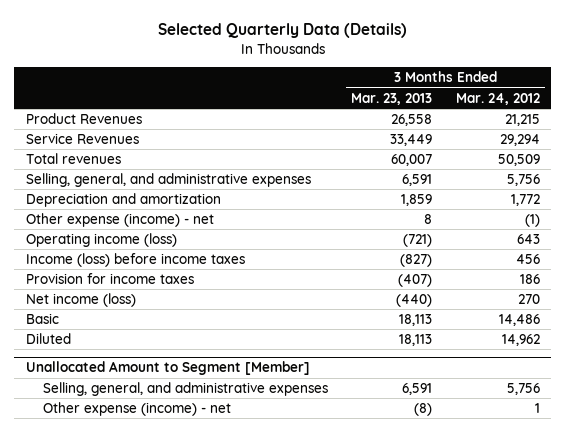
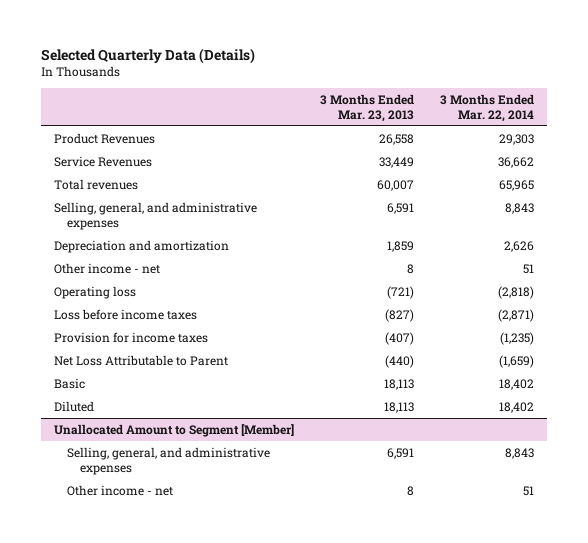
- | 3 Months Ended Mar. 23, 2013 | 3 Months Ended Mar. 24, 2012
+ | 3 Months Ended Mar. 23, 2013 | 3 Months Ended Mar. 22, 2014
- Other expense (income) - net | 8 | (1)
- Operating income (loss) | (721) | 643
- Income (loss) before income taxes | (827) | 456
+ Other income - net | 8 | 51
+ Operating loss | (721) | (2,818)
+ Loss before income taxes | (827) | (2,871)
- Net income (loss) | (440) | 270
+ Net Loss Attributable to Parent | (440) | (1,659)
@ Unallocated Amount to Segment [Member]
- Other expense (income) - net | (8) | 1
+ Other income - net | 8 | 51

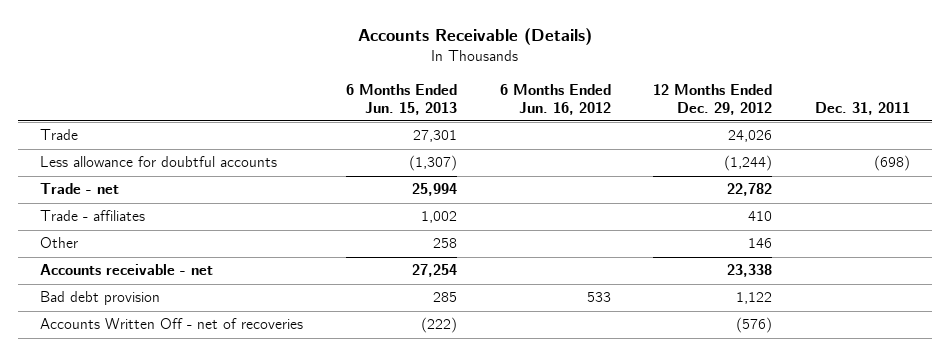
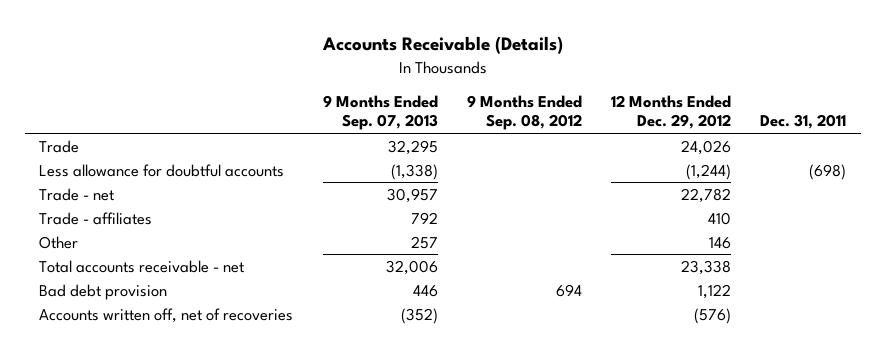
- | 6 Months Ended Jun. 15, 2013 | 6 Months Ended Jun. 16, 2012 | 12 Months Ended Dec. 29, 2012 | Dec. 31, 2011
+ | 9 Months Ended Sep. 07, 2013 | 9 Months Ended Sep. 08, 2012 | 12 Months Ended Dec. 29, 2012 | Dec. 31, 2011
- Accounts receivable - net | 27,254 | | 23,338 |
+ Total accounts receivable - net | 32,006 | | 23,338 |
- Accounts Written Off - net of recoveries | (222) | | (576) |
+ Accounts written off, net of recoveries | (352) | | (576) |

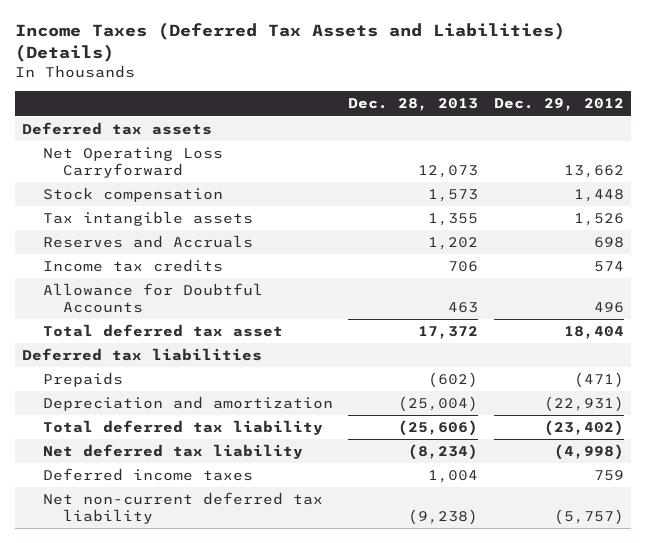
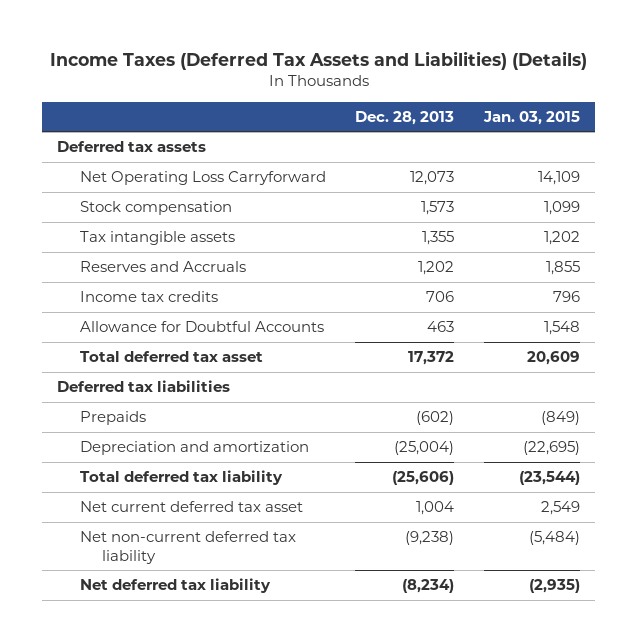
- | Dec. 28, 2013 | Dec. 29, 2012
+ | Dec. 28, 2013 | Jan. 03, 2015
- Deferred income taxes | 1,004 | 759
+ Net current deferred tax asset | 1,004 | 2,549
moved down: Net deferred tax liability | (8,234) | (2,935)

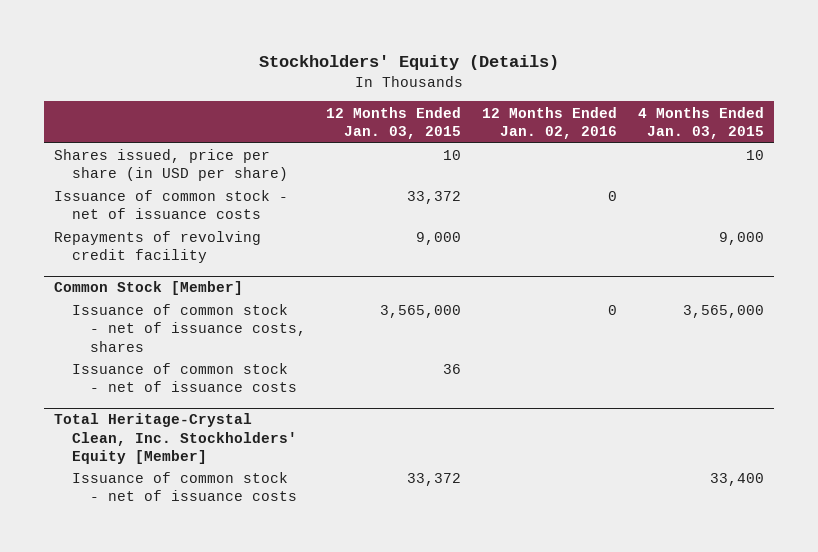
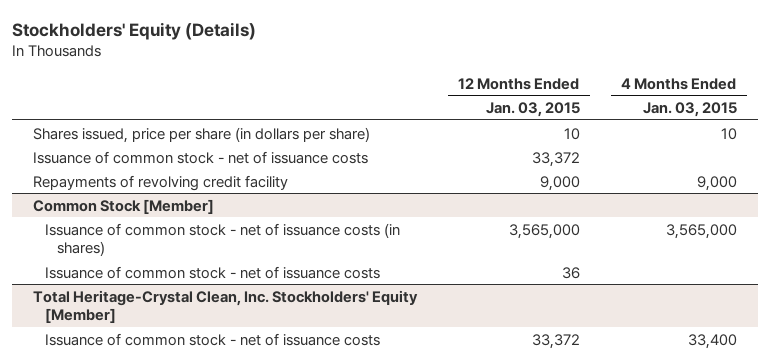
- | 12 Months Ended Jan. 03, 2015 | 12 Months Ended Jan. 02, 2016 | 4 Months Ended Jan. 03, 2015
+ | 12 Months Ended Jan. 03, 2015 | 4 Months Ended Jan. 03, 2015
- Shares issued, price per share (in USD per share) | 10 | | 10
+ Shares issued, price per share (in dollars per share) | 10 | 10
@ Common Stock [Member]
- Issuance of common stock - net of issuance costs, shares | 3,565,000 | 0 | 3,565,000
+ Issuance of common stock - net of issuance costs (in shares) | 3,565,000 | 3,565,000

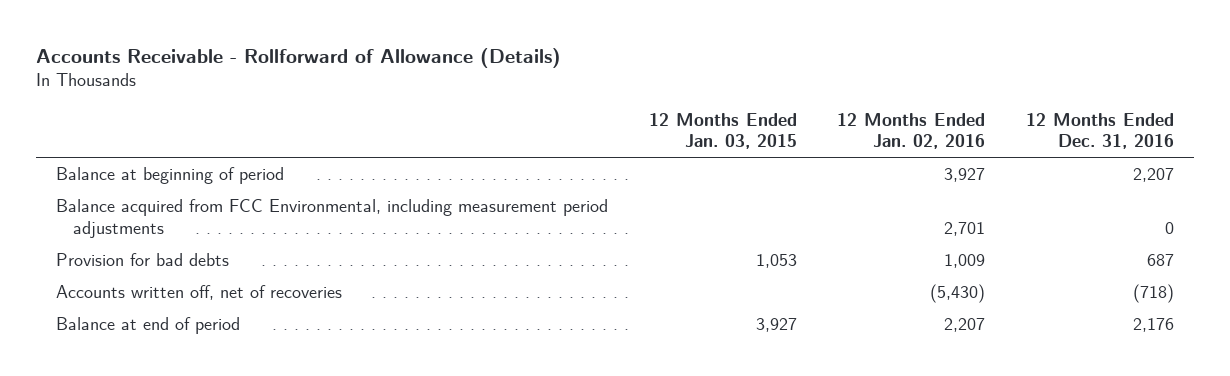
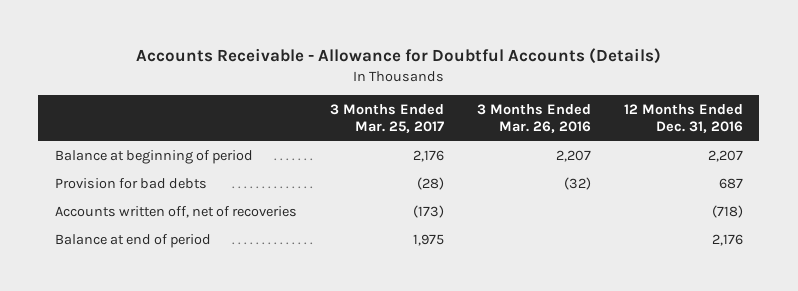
- Accounts Receivable - Rollforward of Allowance (Details)
+ Accounts Receivable - Allowance for Doubtful Accounts (Details)
- | 12 Months Ended Jan. 03, 2015 | 12 Months Ended Jan. 02, 2016 | 12 Months Ended Dec. 31, 2016
+ | 3 Months Ended Mar. 25, 2017 | 3 Months Ended Mar. 26, 2016 | 12 Months Ended Dec. 31, 2016
- Balance acquired from FCC Environmental, including measurement period adjustments | | 2,701 | 0

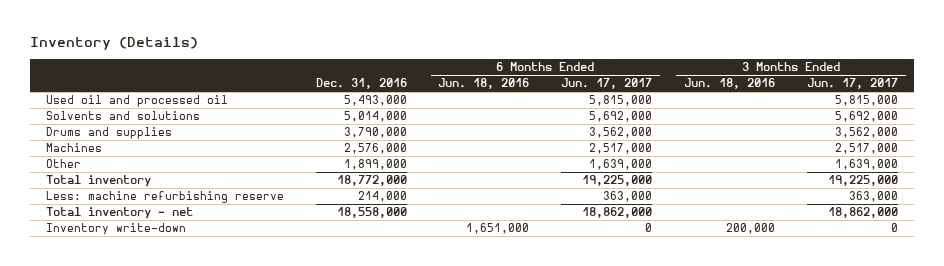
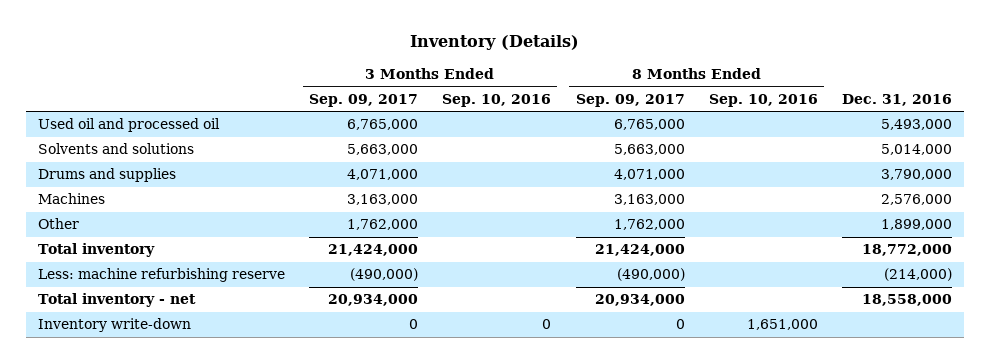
- | Dec. 31, 2016 | 6 Months Ended Jun. 18, 2016 | 6 Months Ended Jun. 17, 2017 | 3 Months Ended Jun. 18, 2016 | 3 Months Ended Jun. 17, 2017
+ | 3 Months Ended Sep. 09, 2017 | 3 Months Ended Sep. 10, 2016 | 8 Months Ended Sep. 09, 2017 | 8 Months Ended Sep. 10, 2016 | Dec. 31, 2016
- Less: machine refurbishing reserve | 214,000 | | 363,000 | | 363,000
+ Less: machine refurbishing reserve | (490,000) | | (490,000) | | (214,000)

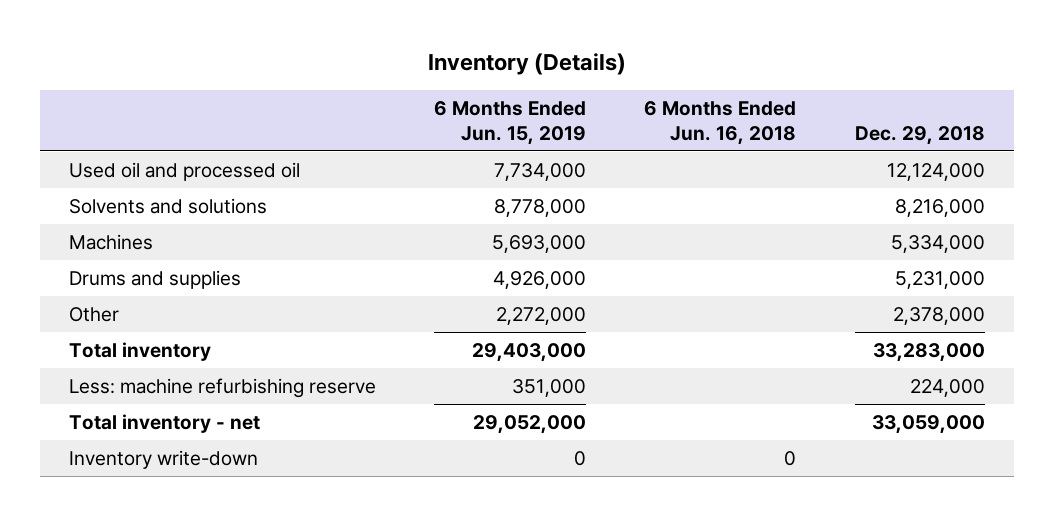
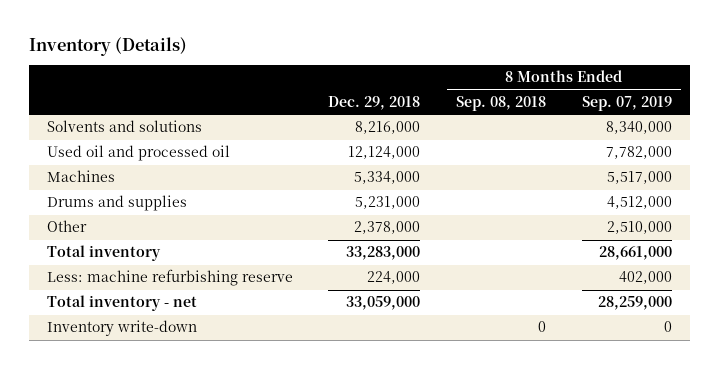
- | 6 Months Ended Jun. 15, 2019 | 6 Months Ended Jun. 16, 2018 | Dec. 29, 2018
+ | Dec. 29, 2018 | 8 Months Ended Sep. 08, 2018 | 8 Months Ended Sep. 07, 2019
moved down: Used oil and processed oil | 12,124,000 | | 7,782,000

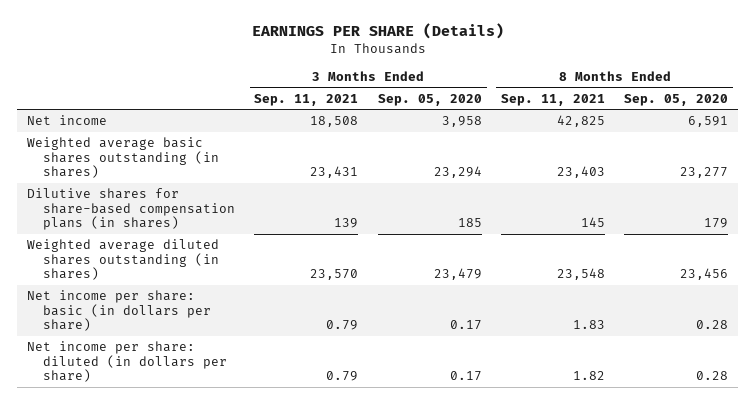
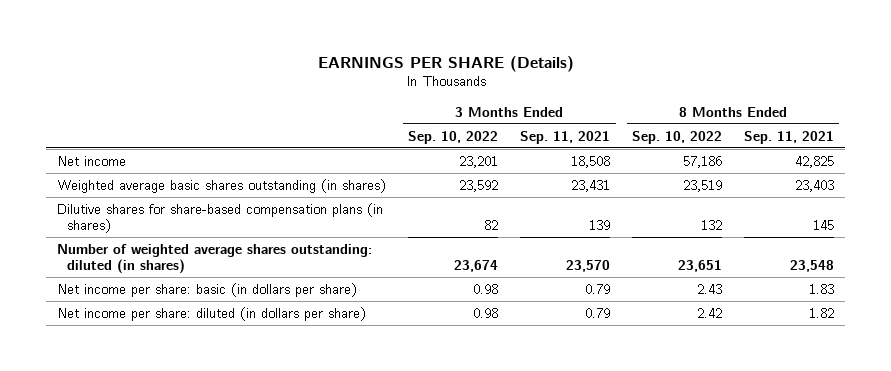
- | 3 Months Ended Sep. 11, 2021 | 3 Months Ended Sep. 05, 2020 | 8 Months Ended Sep. 11, 2021 | 8 Months Ended Sep. 05, 2020
+ | 3 Months Ended Sep. 10, 2022 | 3 Months Ended Sep. 11, 2021 | 8 Months Ended Sep. 10, 2022 | 8 Months Ended Sep. 11, 2021
- Weighted average diluted shares outstanding (in shares) | 23,570 | 23,479 | 23,548 | 23,456
+ Number of weighted average shares outstanding: diluted (in shares) | 23,674 | 23,570 | 23,651 | 23,548

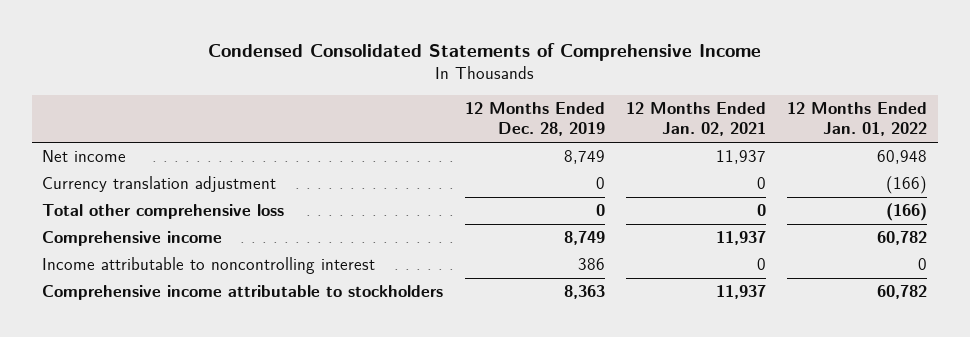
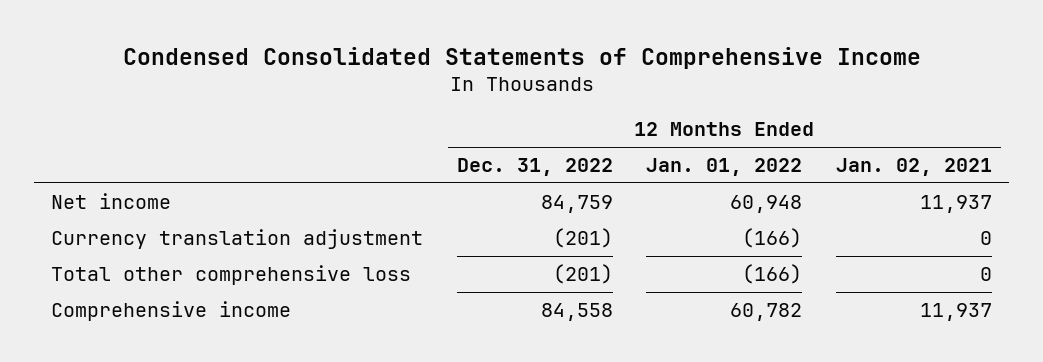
- | 12 Months Ended Dec. 28, 2019 | 12 Months Ended Jan. 02, 2021 | 12 Months Ended Jan. 01, 2022
+ | 12 Months Ended Dec. 31, 2022 | 12 Months Ended Jan. 01, 2022 | 12 Months Ended Jan. 02, 2021
- Income attributable to noncontrolling interest | 386 | 0 | 0
- Comprehensive income attributable to stockholders | 8,363 | 11,937 | 60,782

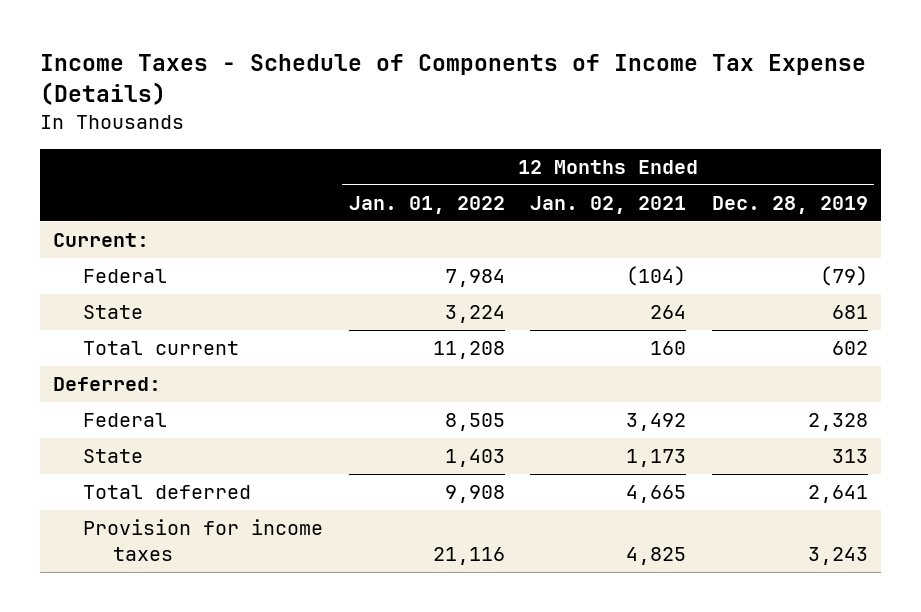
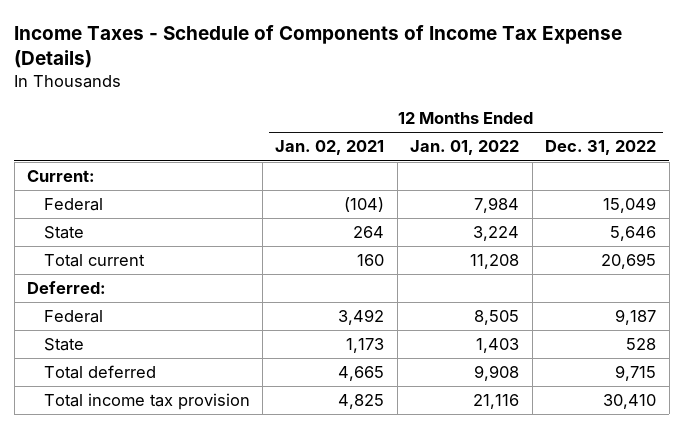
- | 12 Months Ended Jan. 01, 2022 | 12 Months Ended Jan. 02, 2021 | 12 Months Ended Dec. 28, 2019
+ | 12 Months Ended Jan. 02, 2021 | 12 Months Ended Jan. 01, 2022 | 12 Months Ended Dec. 31, 2022
- Provision for income taxes | 21,116 | 4,825 | 3,243
+ Total income tax provision | 4,825 | 21,116 | 30,410

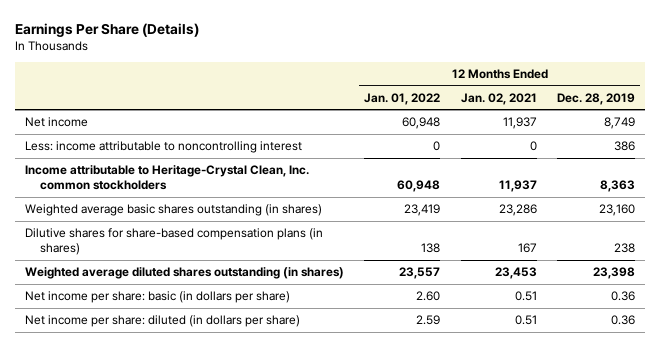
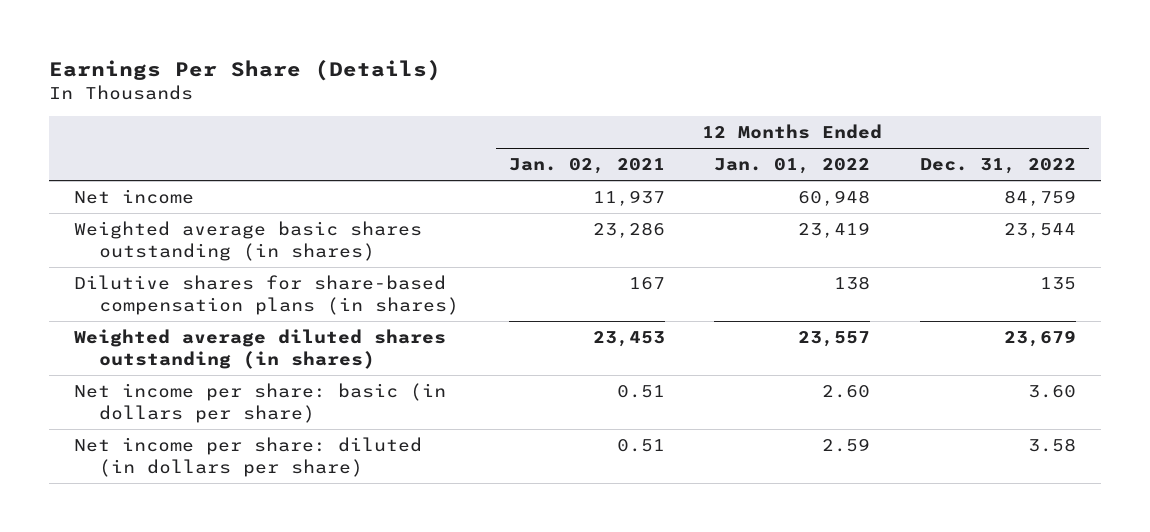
- | 12 Months Ended Jan. 01, 2022 | 12 Months Ended Jan. 02, 2021 | 12 Months Ended Dec. 28, 2019
+ | 12 Months Ended Jan. 02, 2021 | 12 Months Ended Jan. 01, 2022 | 12 Months Ended Dec. 31, 2022
- Less: income attributable to noncontrolling interest | 0 | 0 | 386
- Income attributable to Heritage-Crystal Clean, Inc. common stockholders | 60,948 | 11,937 | 8,363

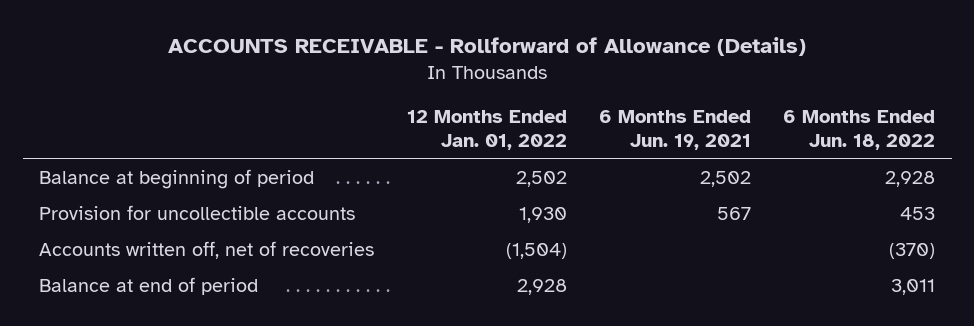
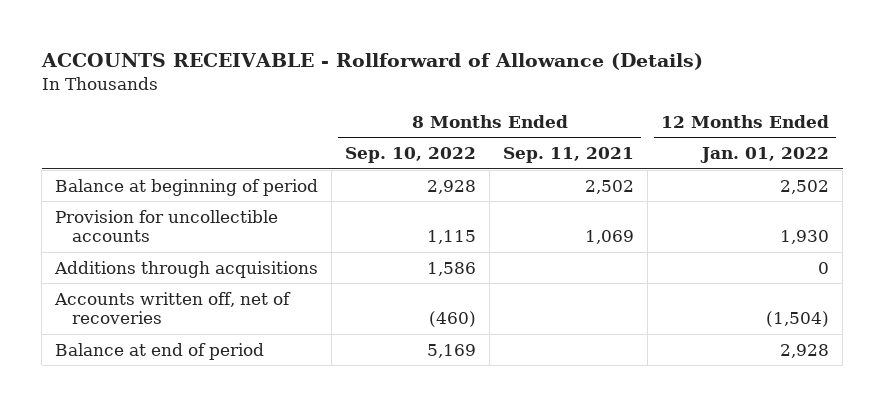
- | 12 Months Ended Jan. 01, 2022 | 6 Months Ended Jun. 19, 2021 | 6 Months Ended Jun. 18, 2022
+ | 8 Months Ended Sep. 10, 2022 | 8 Months Ended Sep. 11, 2021 | 12 Months Ended Jan. 01, 2022
+ Additions through acquisitions | 1,586 | | 0

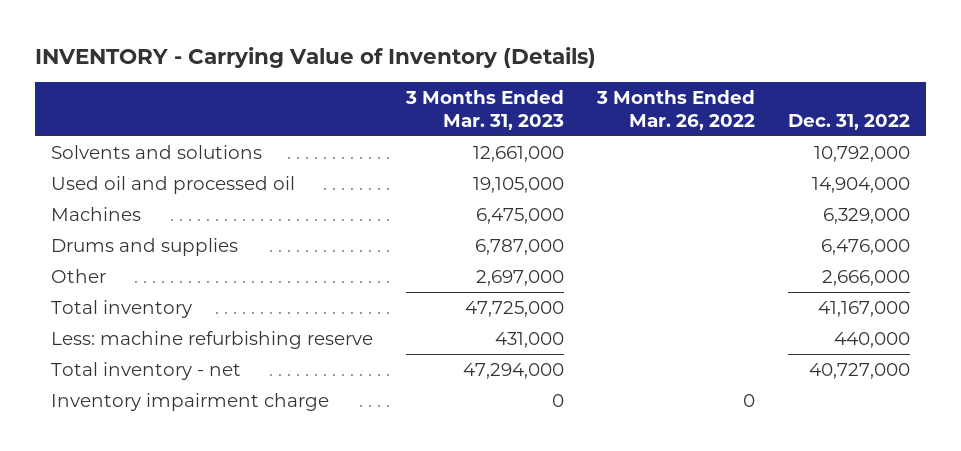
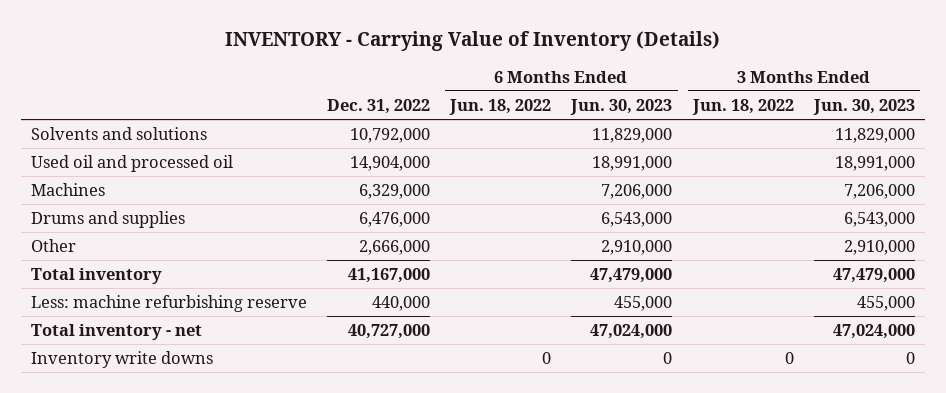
- | 3 Months Ended Mar. 31, 2023 | 3 Months Ended Mar. 26, 2022 | Dec. 31, 2022
+ | Dec. 31, 2022 | 6 Months Ended Jun. 18, 2022 | 6 Months Ended Jun. 30, 2023 | 3 Months Ended Jun. 18, 2022 | 3 Months Ended Jun. 30, 2023
- Inventory impairment charge | 0 | 0 |
+ Inventory write downs | | 0 | 0 | 0 | 0

